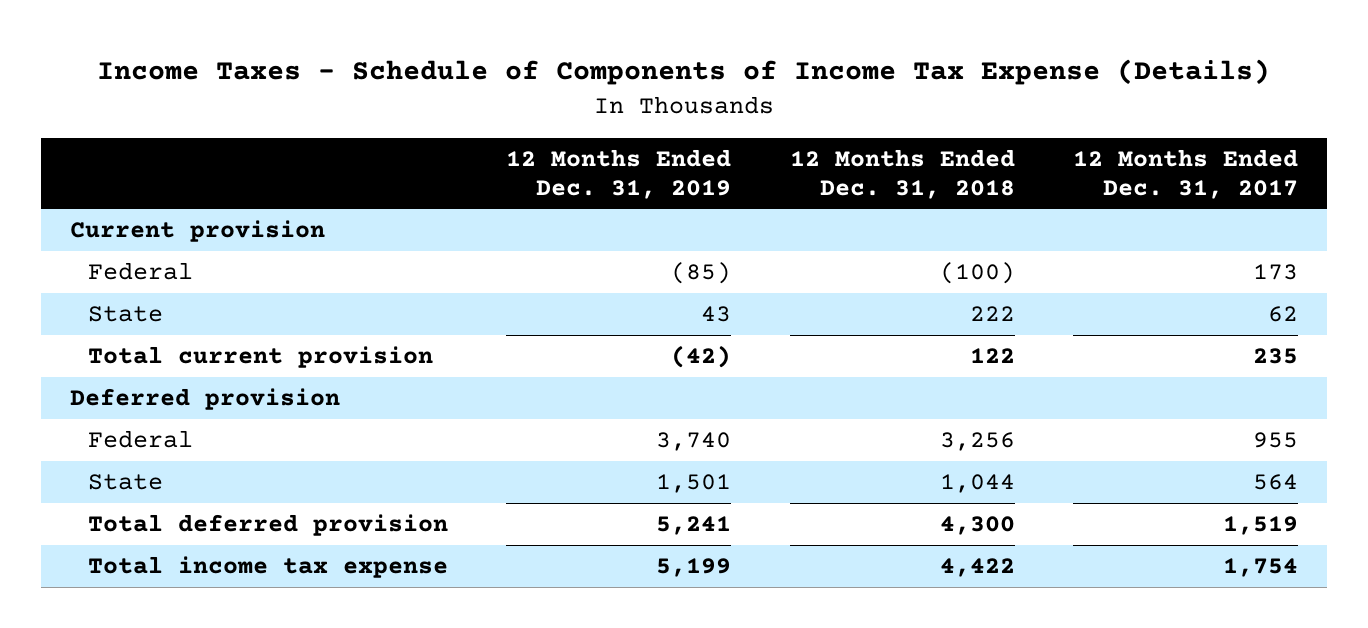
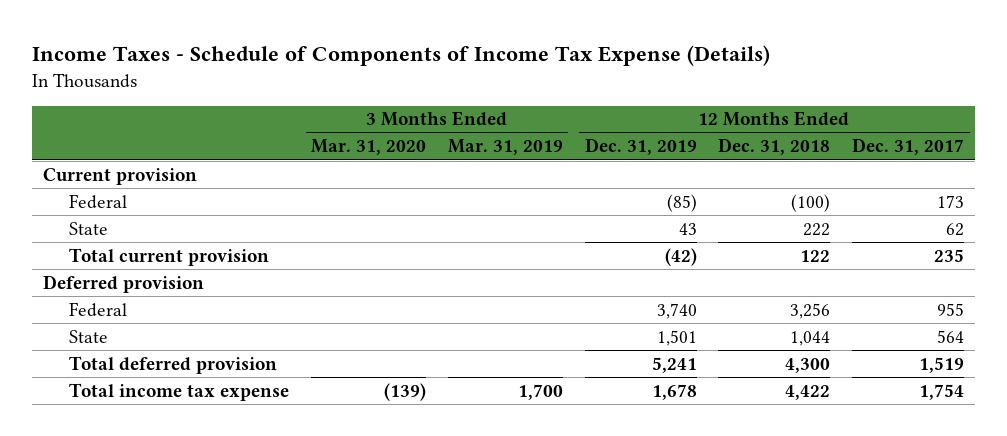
- | 12 Months Ended Dec. 31, 2019 | 12 Months Ended Dec. 31, 2018 | 12 Months Ended Dec. 31, 2017
+ | 3 Months Ended Mar. 31, 2020 | 3 Months Ended Mar. 31, 2019 | 12 Months Ended Dec. 31, 2019 | 12 Months Ended Dec. 31, 2018 | 12 Months Ended Dec. 31, 2017
- Total income tax expense | 5,199 | 4,422 | 1,754
+ Total income tax expense | (139) | 1,700 | 1,678 | 4,422 | 1,754

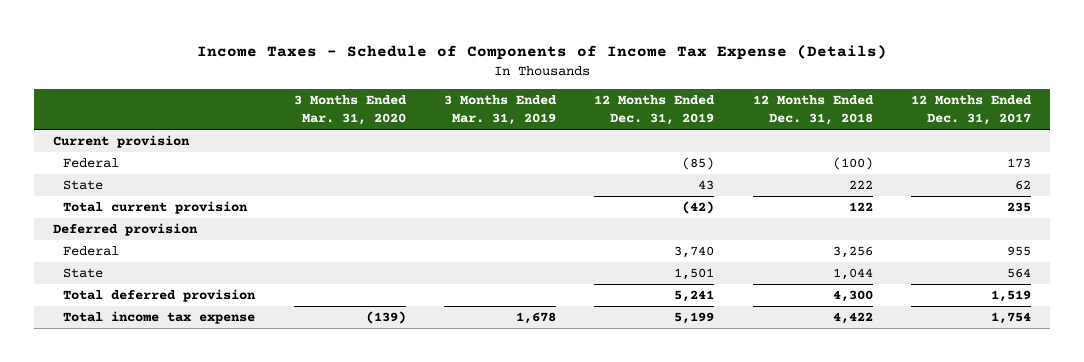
- Total income tax expense | (139) | 1,700 | 1,678 | 4,422 | 1,754
+ Total income tax expense | (139) | 1,678 | 5,199 | 4,422 | 1,754

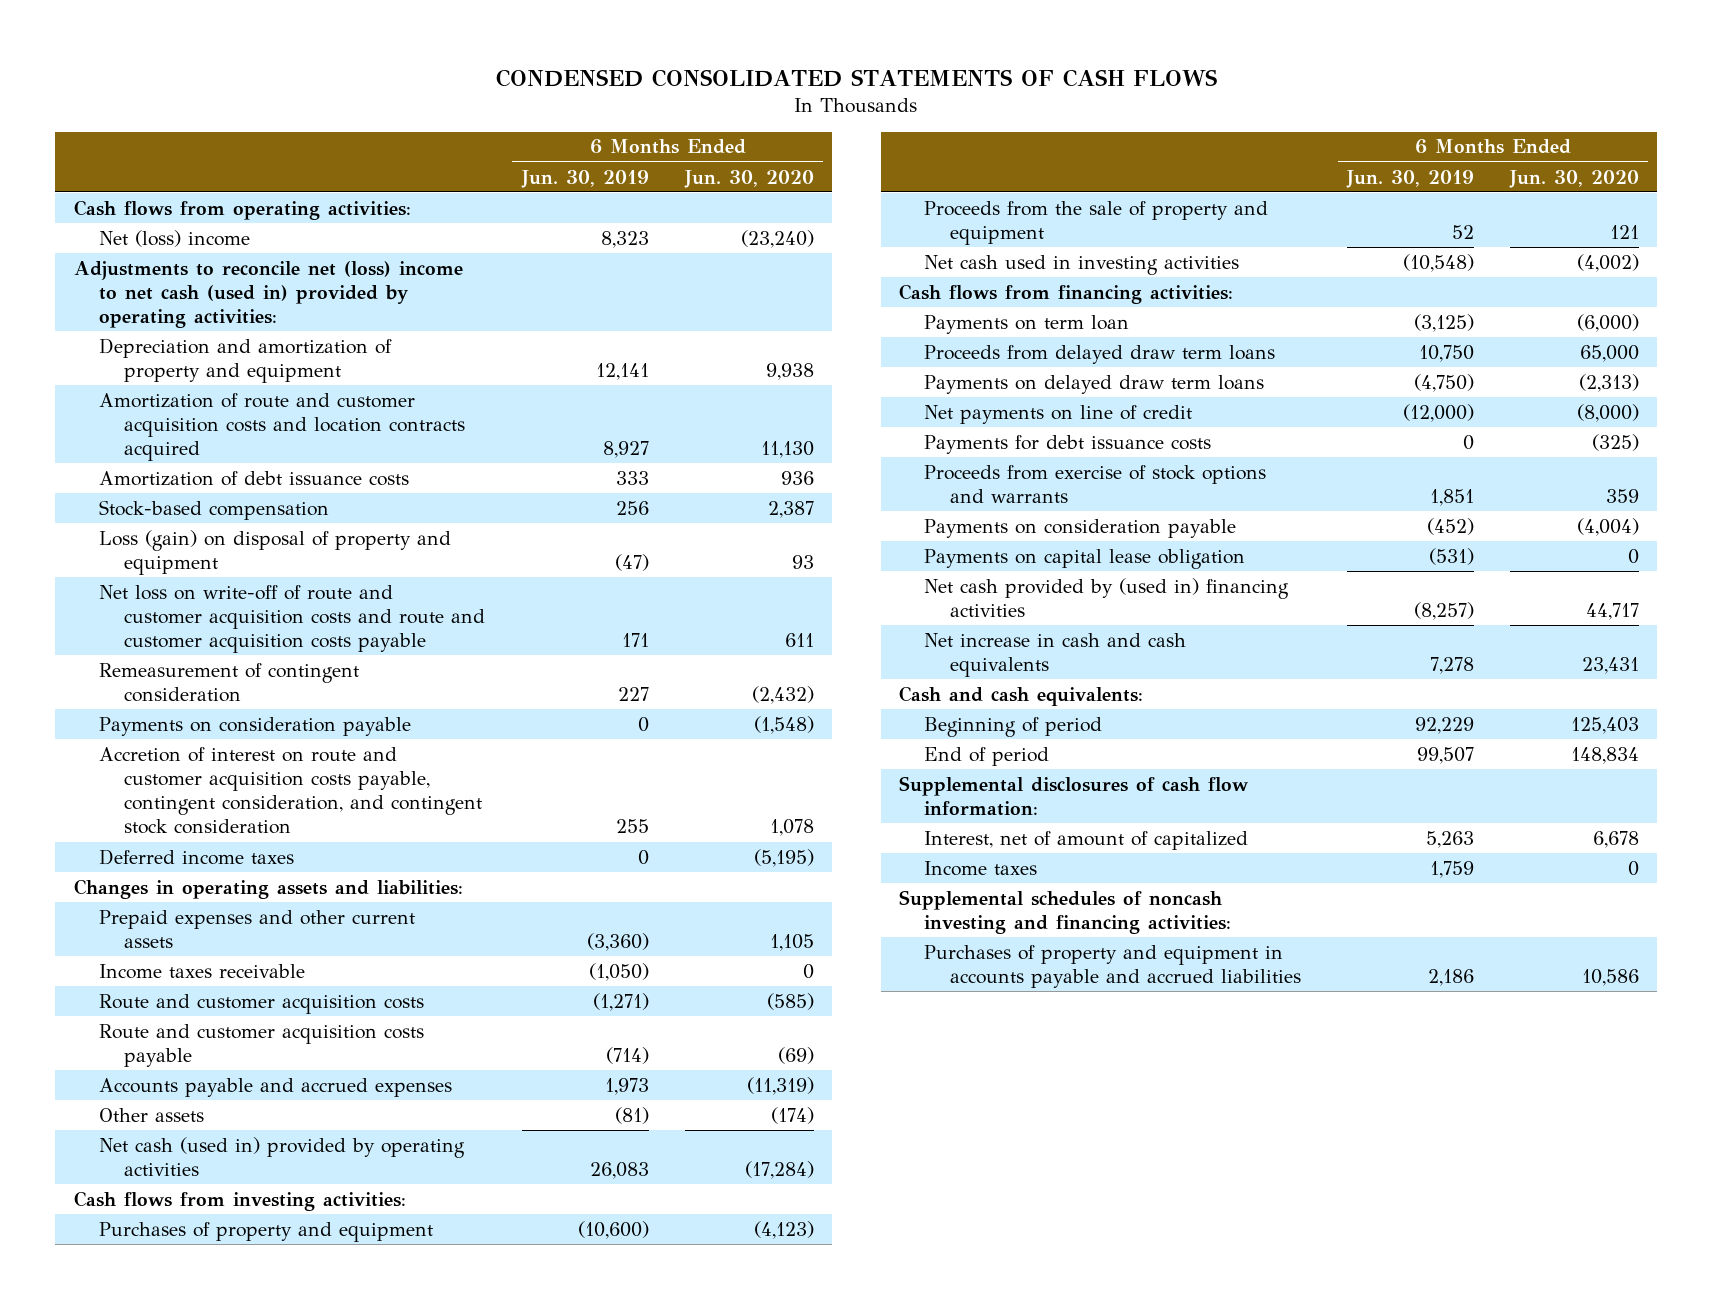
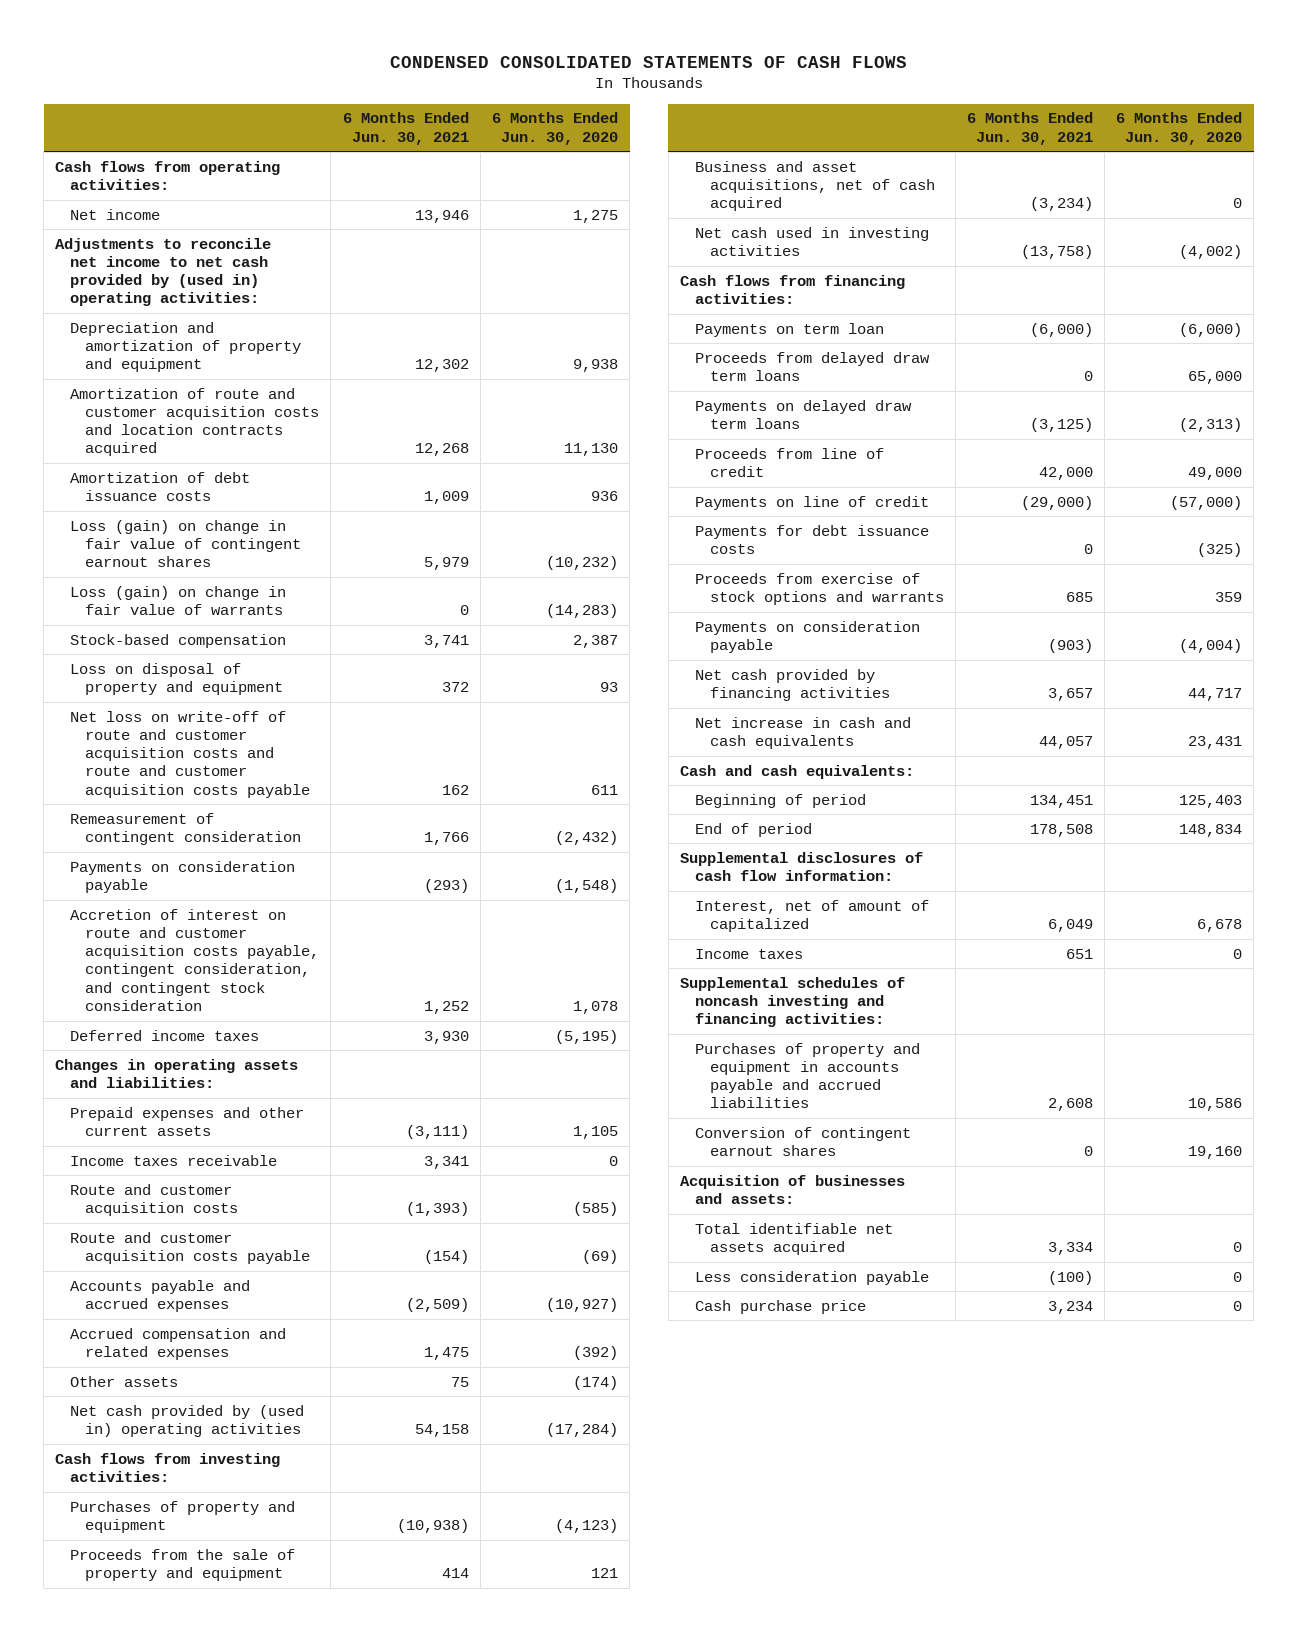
- | 6 Months Ended Jun. 30, 2019 | 6 Months Ended Jun. 30, 2020
+ | 6 Months Ended Jun. 30, 2021 | 6 Months Ended Jun. 30, 2020
- Net (loss) income | 8,323 | (23,240)
- Adjustments to reconcile net (loss) income to net cash (used in) provided by operating activities:
+ Net income | 13,946 | 1,275
+ Adjustments to reconcile net income to net cash provided by (used in) operating activities:
+ Loss (gain) on change in fair value of contingent earnout shares | 5,979 | (10,232)
+ Loss (gain) on change in fair value of warrants | 0 | (14,283)
- Loss (gain) on disposal of property and equipment | (47) | 93
+ Loss on disposal of property and equipment | 372 | 93
- Accounts payable and accrued expenses | 1,973 | (11,319)
+ Accounts payable and accrued expenses | (2,509) | (10,927)
+ Accrued compensation and related expenses | 1,475 | (392)
- Net cash (used in) provided by operating activities | 26,083 | (17,284)
+ Net cash provided by (used in) operating activities | 54,158 | (17,284)
+ Business and asset acquisitions, net of cash acquired | (3,234) | 0
- Net payments on line of credit | (12,000) | (8,000)
+ Proceeds from line of credit | 42,000 | 49,000
+ Payments on line of credit | (29,000) | (57,000)
- Payments on capital lease obligation | (531) | 0
- Net cash provided by (used in) financing activities | (8,257) | 44,717
+ Net cash provided by financing activities | 3,657 | 44,717
+ Conversion of contingent earnout shares | 0 | 19,160
+ Acquisition of businesses and assets:
+ Total identifiable net assets acquired | 3,334 | 0
+ Less consideration payable | (100) | 0
+ Cash purchase price | 3,234 | 0

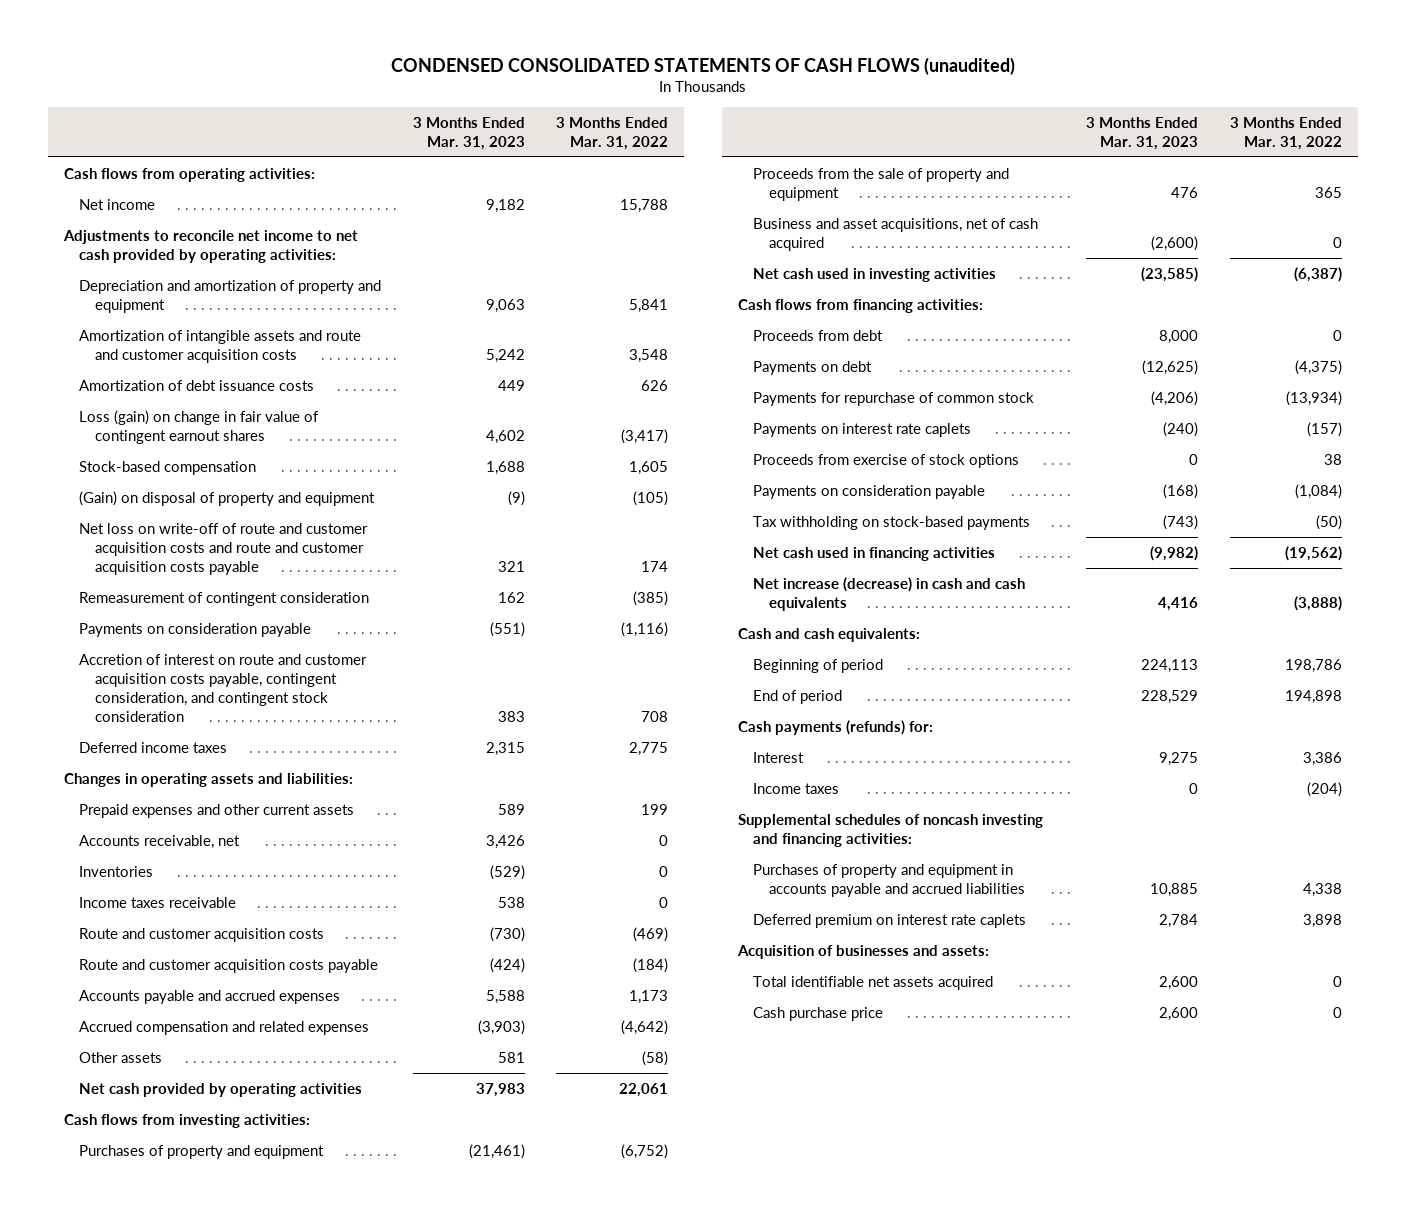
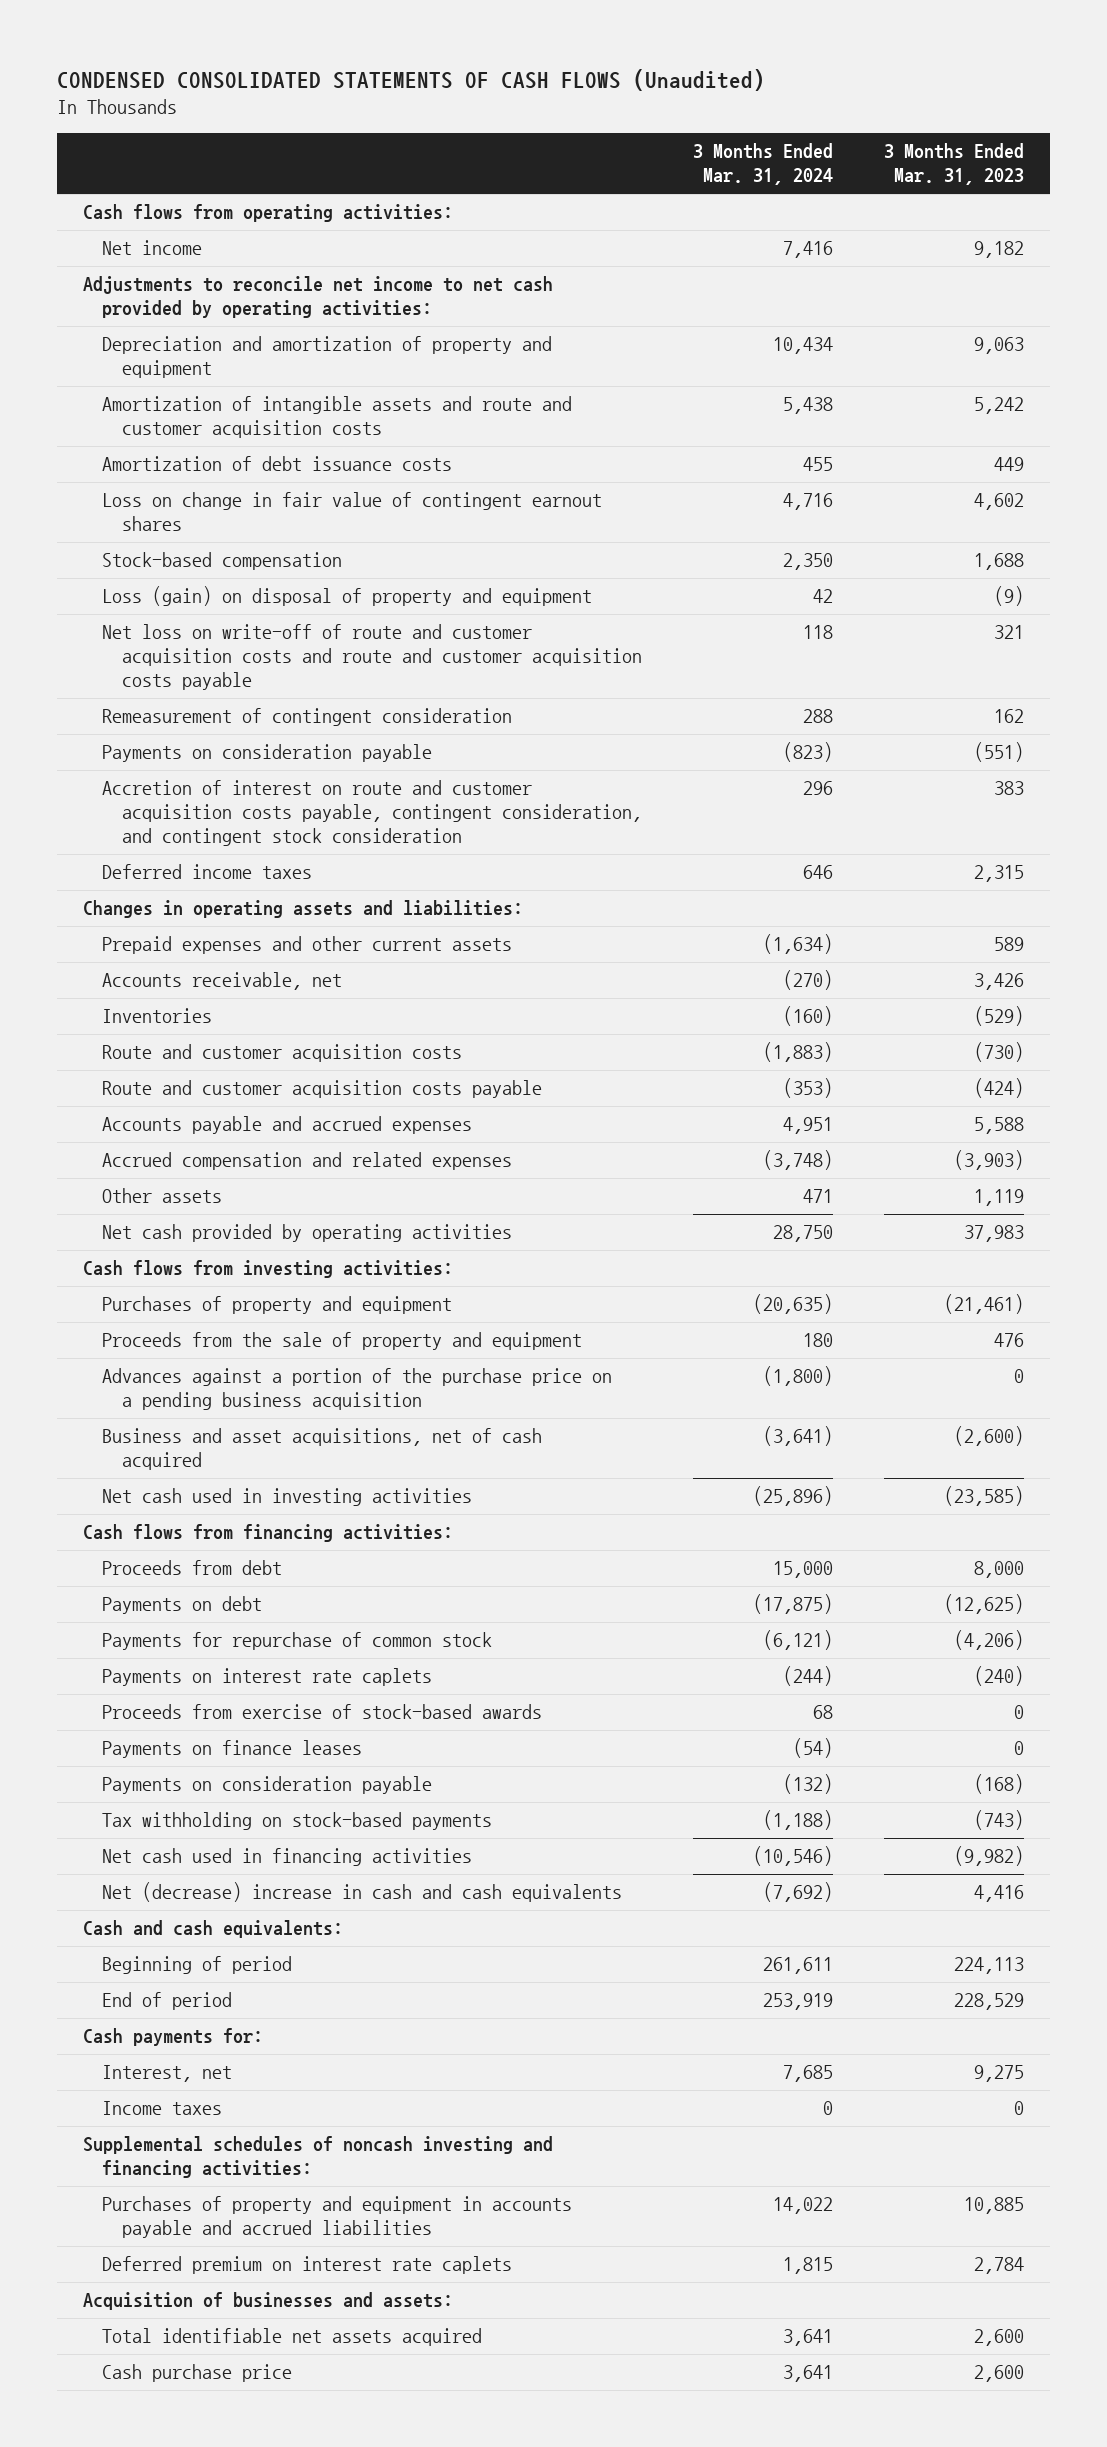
- CONDENSED CONSOLIDATED STATEMENTS OF CASH FLOWS (unaudited)
+ CONDENSED CONSOLIDATED STATEMENTS OF CASH FLOWS (Unaudited)
- | 3 Months Ended Mar. 31, 2023 | 3 Months Ended Mar. 31, 2022
+ | 3 Months Ended Mar. 31, 2024 | 3 Months Ended Mar. 31, 2023
- Loss (gain) on change in fair value of contingent earnout shares | 4,602 | (3,417)
+ Loss on change in fair value of contingent earnout shares | 4,716 | 4,602
- (Gain) on disposal of property and equipment | (9) | (105)
+ Loss (gain) on disposal of property and equipment | 42 | (9)
- Income taxes receivable | 538 | 0
- Other assets | 581 | (58)
+ Other assets | 471 | 1,119
+ Advances against a portion of the purchase price on a pending business acquisition | (1,800) | 0
- Proceeds from exercise of stock options | 0 | 38
+ Proceeds from exercise of stock-based awards | 68 | 0
+ Payments on finance leases | (54) | 0
- Net increase (decrease) in cash and cash equivalents | 4,416 | (3,888)
+ Net (decrease) increase in cash and cash equivalents | (7,692) | 4,416
- Cash payments (refunds) for:
- Interest | 9,275 | 3,386
+ Cash payments for:
+ Interest, net | 7,685 | 9,275

